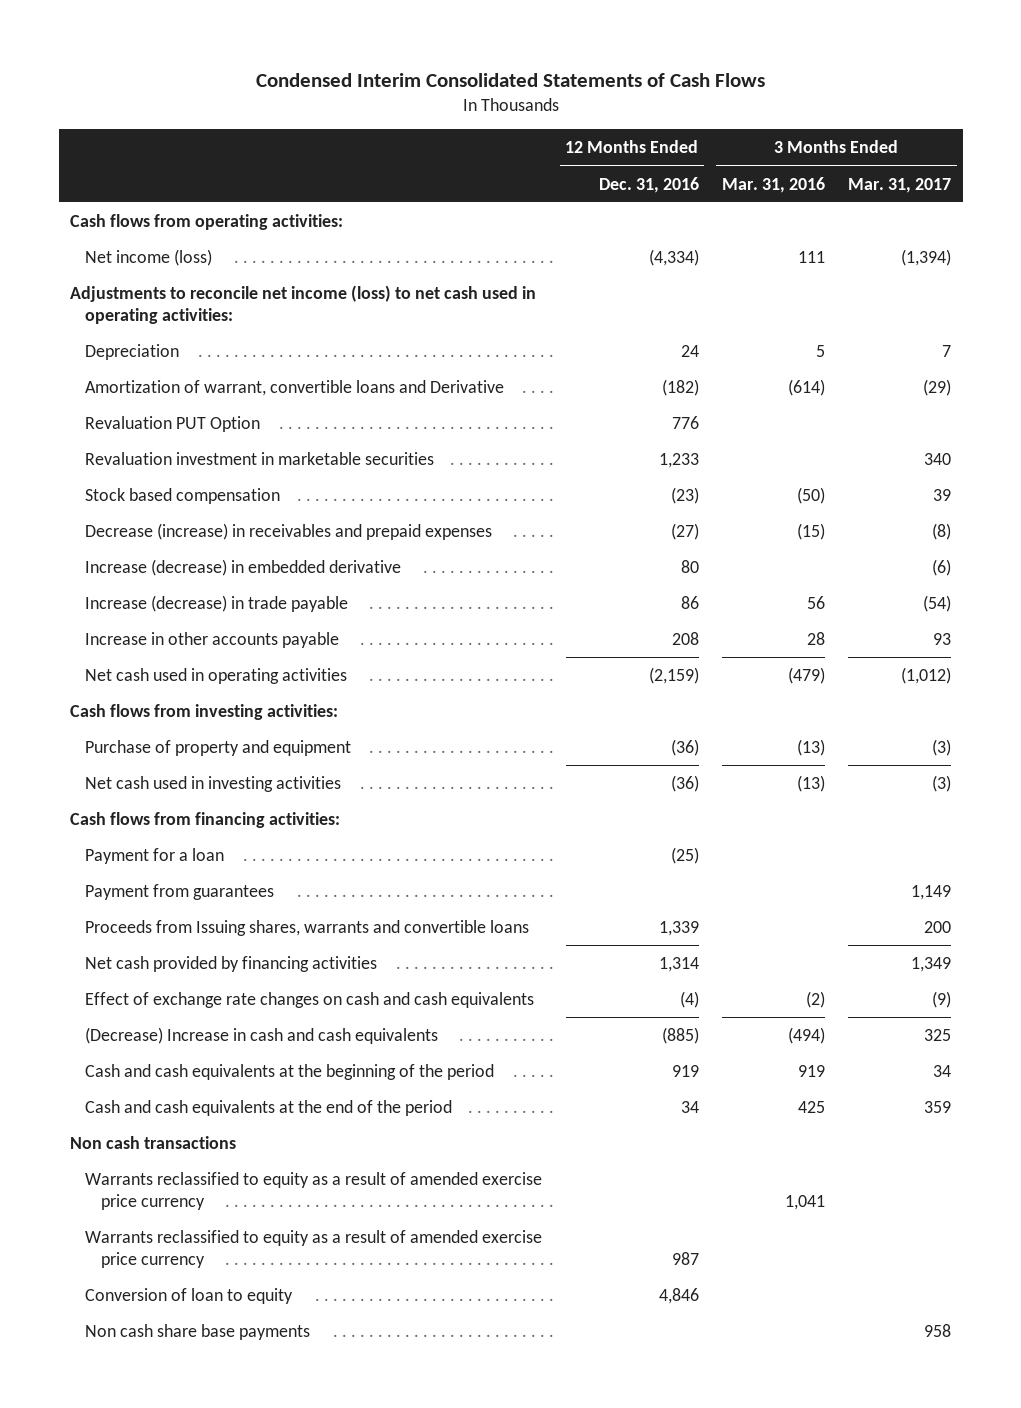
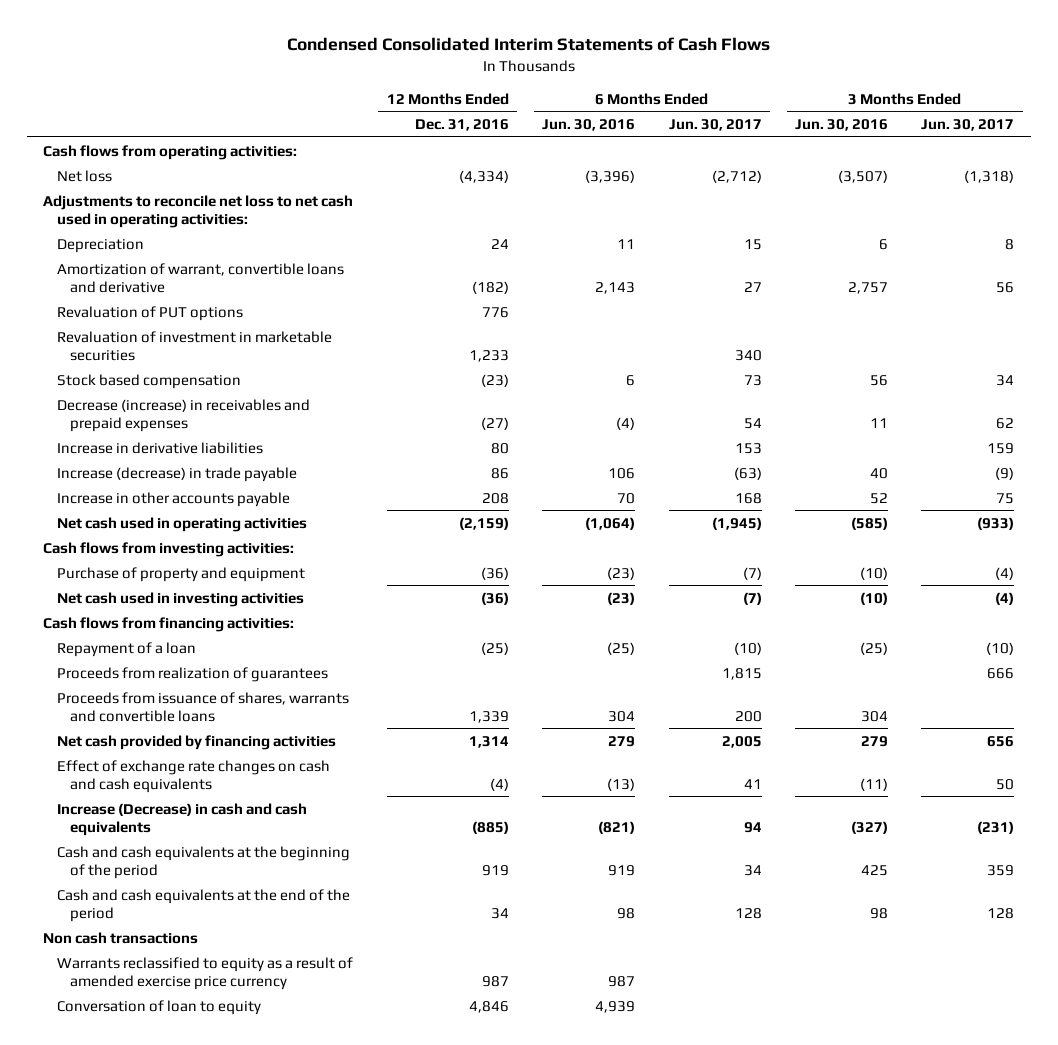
- Condensed Interim Consolidated Statements of Cash Flows
+ Condensed Consolidated Interim Statements of Cash Flows
- | 12 Months Ended Dec. 31, 2016 | 3 Months Ended Mar. 31, 2016 | 3 Months Ended Mar. 31, 2017
+ | 12 Months Ended Dec. 31, 2016 | 6 Months Ended Jun. 30, 2016 | 6 Months Ended Jun. 30, 2017 | 3 Months Ended Jun. 30, 2016 | 3 Months Ended Jun. 30, 2017
- Net income (loss) | (4,334) | 111 | (1,394)
- Adjustments to reconcile net income (loss) to net cash used in operating activities:
+ Net loss | (4,334) | (3,396) | (2,712) | (3,507) | (1,318)
+ Adjustments to reconcile net loss to net cash used in operating activities:
- Amortization of warrant, convertible loans and Derivative | (182) | (614) | (29)
- Revaluation PUT Option | 776 | |
- Revaluation investment in marketable securities | 1,233 | | 340
+ Amortization of warrant, convertible loans and derivative | (182) | 2,143 | 27 | 2,757 | 56
+ Revaluation of PUT options | 776 | | | |
+ Revaluation of investment in marketable securities | 1,233 | | 340 | |
- Increase (decrease) in embedded derivative | 80 | | (6)
+ Increase in derivative liabilities | 80 | | 153 | | 159
- Payment for a loan | (25) | |
- Payment from guarantees | | | 1,149
- Proceeds from Issuing shares, warrants and convertible loans | 1,339 | | 200
+ Repayment of a loan | (25) | (25) | (10) | (25) | (10)
+ Proceeds from realization of guarantees | | | 1,815 | | 666
+ Proceeds from issuance of shares, warrants and convertible loans | 1,339 | 304 | 200 | 304 |
- (Decrease) Increase in cash and cash equivalents | (885) | (494) | 325
+ Increase (Decrease) in cash and cash equivalents | (885) | (821) | 94 | (327) | (231)
- Warrants reclassified to equity as a result of amended exercise price currency | | 1,041 |
- Conversion of loan to equity | 4,846 | |
- Non cash share base payments | | | 958
+ Conversation of loan to equity | 4,846 | 4,939 | | |

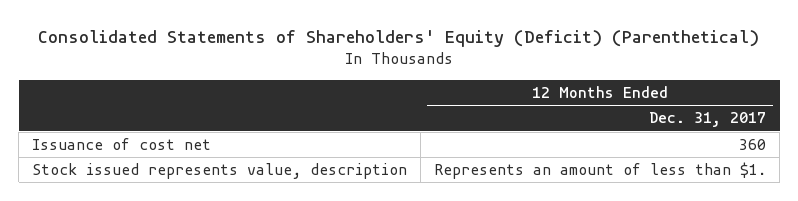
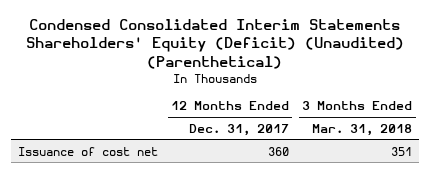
- Consolidated Statements of Shareholders' Equity (Deficit) (Parenthetical)
+ Condensed Consolidated Interim Statements Shareholders' Equity (Deficit) (Unaudited) (Parenthetical)
- | 12 Months Ended Dec. 31, 2017
+ | 12 Months Ended Dec. 31, 2017 | 3 Months Ended Mar. 31, 2018
- Stock issued represents value, description | Represents an amount of less than $1.

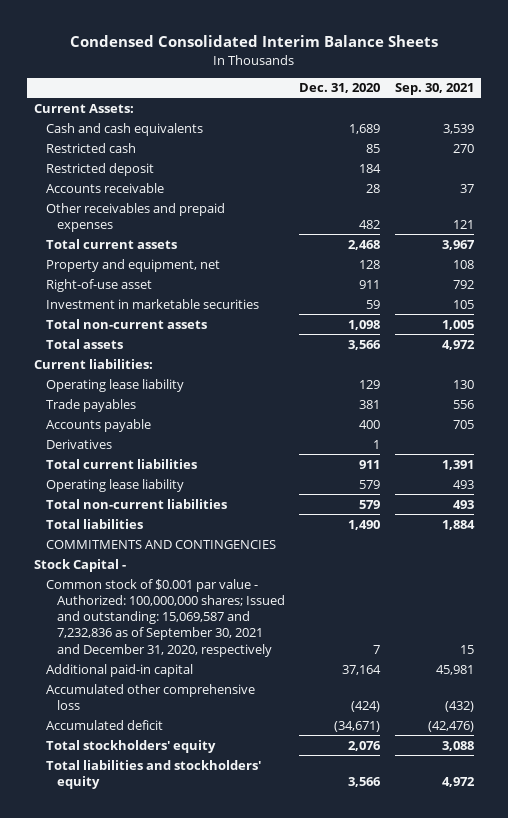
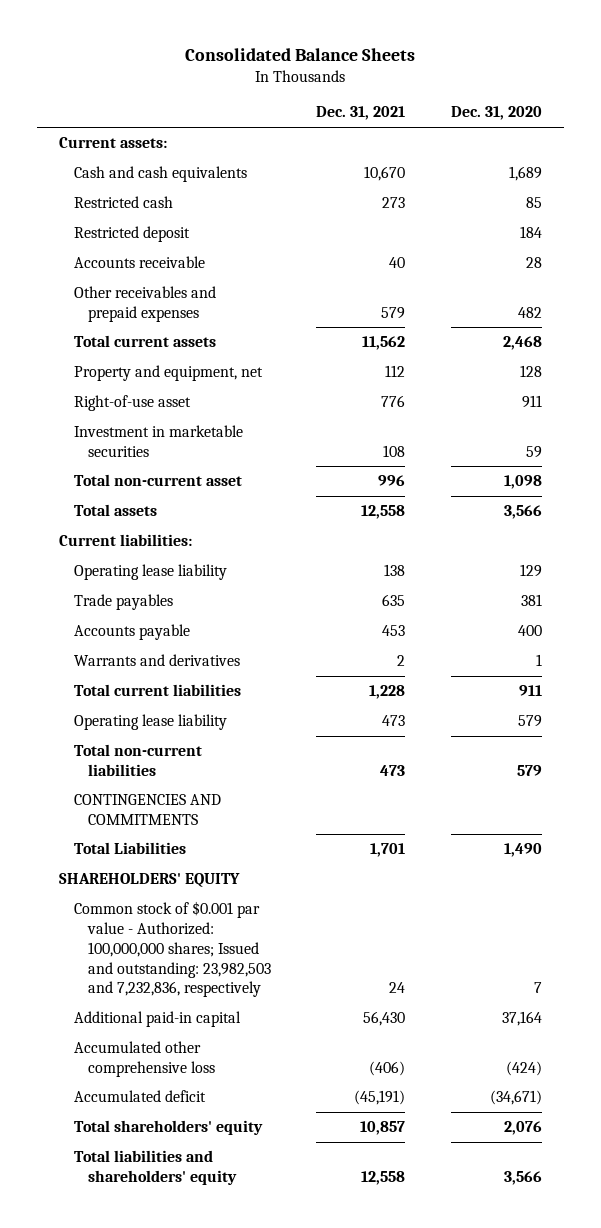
- Condensed Consolidated Interim Balance Sheets
+ Consolidated Balance Sheets
- | Dec. 31, 2020 | Sep. 30, 2021
+ | Dec. 31, 2021 | Dec. 31, 2020
- Current Assets:
+ Current assets:
- Total non-current assets | 1,098 | 1,005
+ Total non-current asset | 996 | 1,098
- Derivatives | 1 |
+ Warrants and derivatives | 2 | 1
- Total liabilities | 1,490 | 1,884
- COMMITMENTS AND CONTINGENCIES
- Stock Capital -
- Common stock of $0.001 par value - Authorized: 100,000,000 shares; Issued and outstanding: 15,069,587 and 7,232,836 as of September 30, 2021 and December 31, 2020, respectively | 7 | 15
+ CONTINGENCIES AND COMMITMENTS
+ Total Liabilities | 1,701 | 1,490
+ SHAREHOLDERS' EQUITY
+ Common stock of $0.001 par value - Authorized: 100,000,000 shares; Issued and outstanding: 23,982,503 and 7,232,836, respectively | 24 | 7
- Total stockholders' equity | 2,076 | 3,088
- Total liabilities and stockholders' equity | 3,566 | 4,972
+ Total shareholders' equity | 10,857 | 2,076
+ Total liabilities and shareholders' equity | 12,558 | 3,566

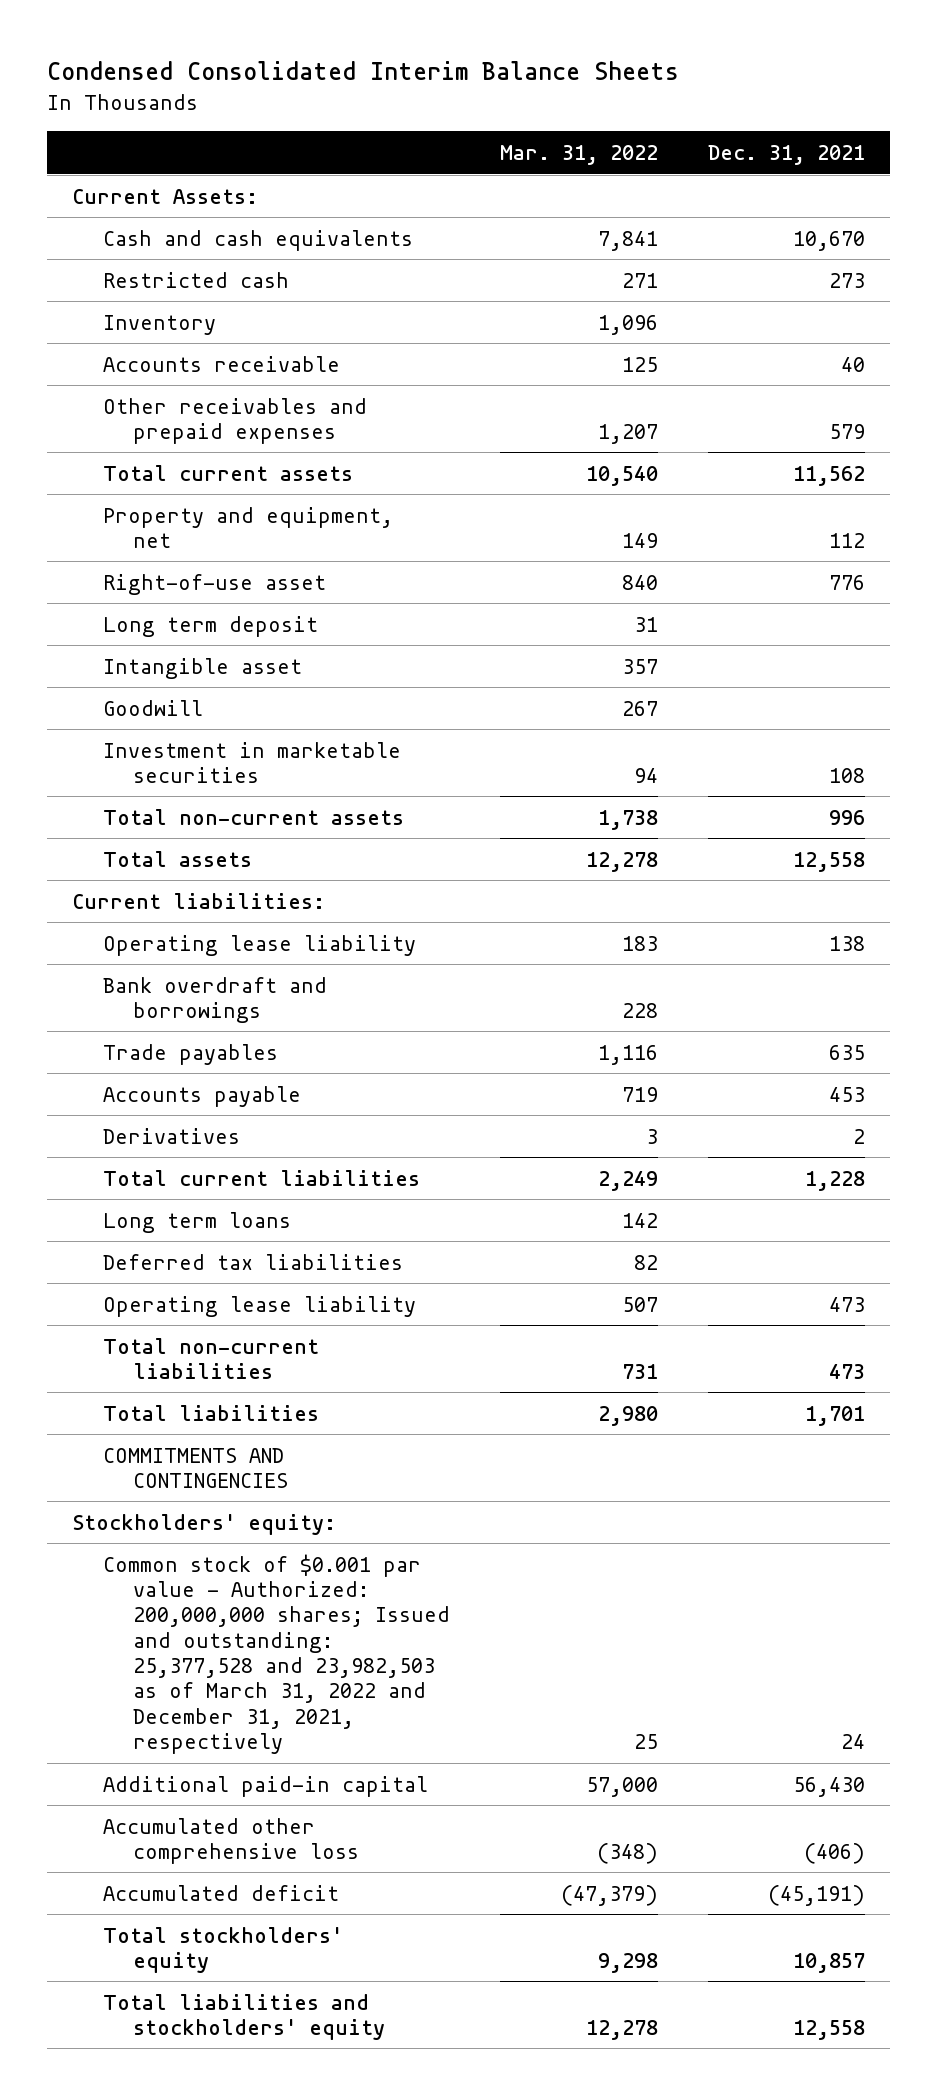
- Consolidated Balance Sheets
+ Condensed Consolidated Interim Balance Sheets
- | Dec. 31, 2021 | Dec. 31, 2020
+ | Mar. 31, 2022 | Dec. 31, 2021
- Current assets:
+ Current Assets:
- Restricted deposit | | 184
+ Inventory | 1,096 |
+ Long term deposit | 31 |
+ Intangible asset | 357 |
+ Goodwill | 267 |
- Total non-current asset | 996 | 1,098
+ Total non-current assets | 1,738 | 996
+ Bank overdraft and borrowings | 228 |
- Warrants and derivatives | 2 | 1
+ Derivatives | 3 | 2
+ Long term loans | 142 |
+ Deferred tax liabilities | 82 |
- CONTINGENCIES AND COMMITMENTS
- Total Liabilities | 1,701 | 1,490
- SHAREHOLDERS' EQUITY
- Common stock of $0.001 par value - Authorized: 100,000,000 shares; Issued and outstanding: 23,982,503 and 7,232,836, respectively | 24 | 7
+ Total liabilities | 2,980 | 1,701
+ COMMITMENTS AND CONTINGENCIES
+ Stockholders' equity:
+ Common stock of $0.001 par value - Authorized: 200,000,000 shares; Issued and outstanding: 25,377,528 and 23,982,503 as of March 31, 2022 and December 31, 2021, respectively | 25 | 24
- Total shareholders' equity | 10,857 | 2,076
- Total liabilities and shareholders' equity | 12,558 | 3,566
+ Total stockholders' equity | 9,298 | 10,857
+ Total liabilities and stockholders' equity | 12,278 | 12,558

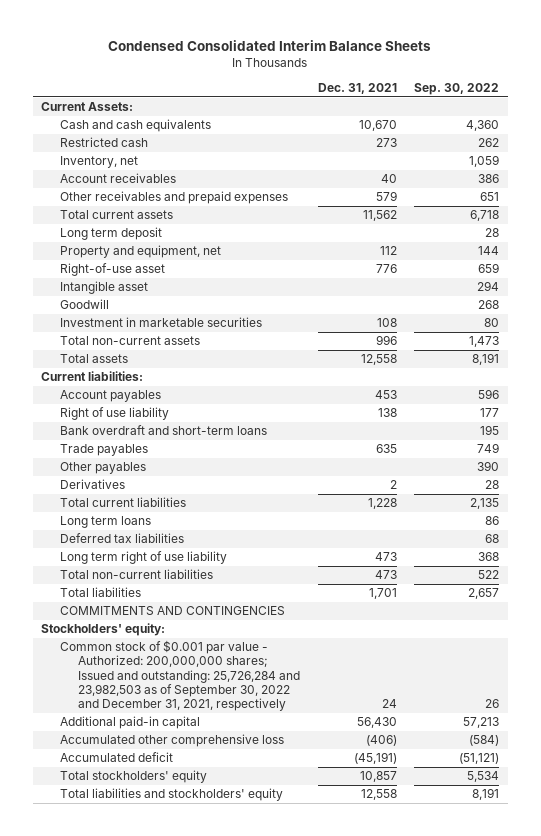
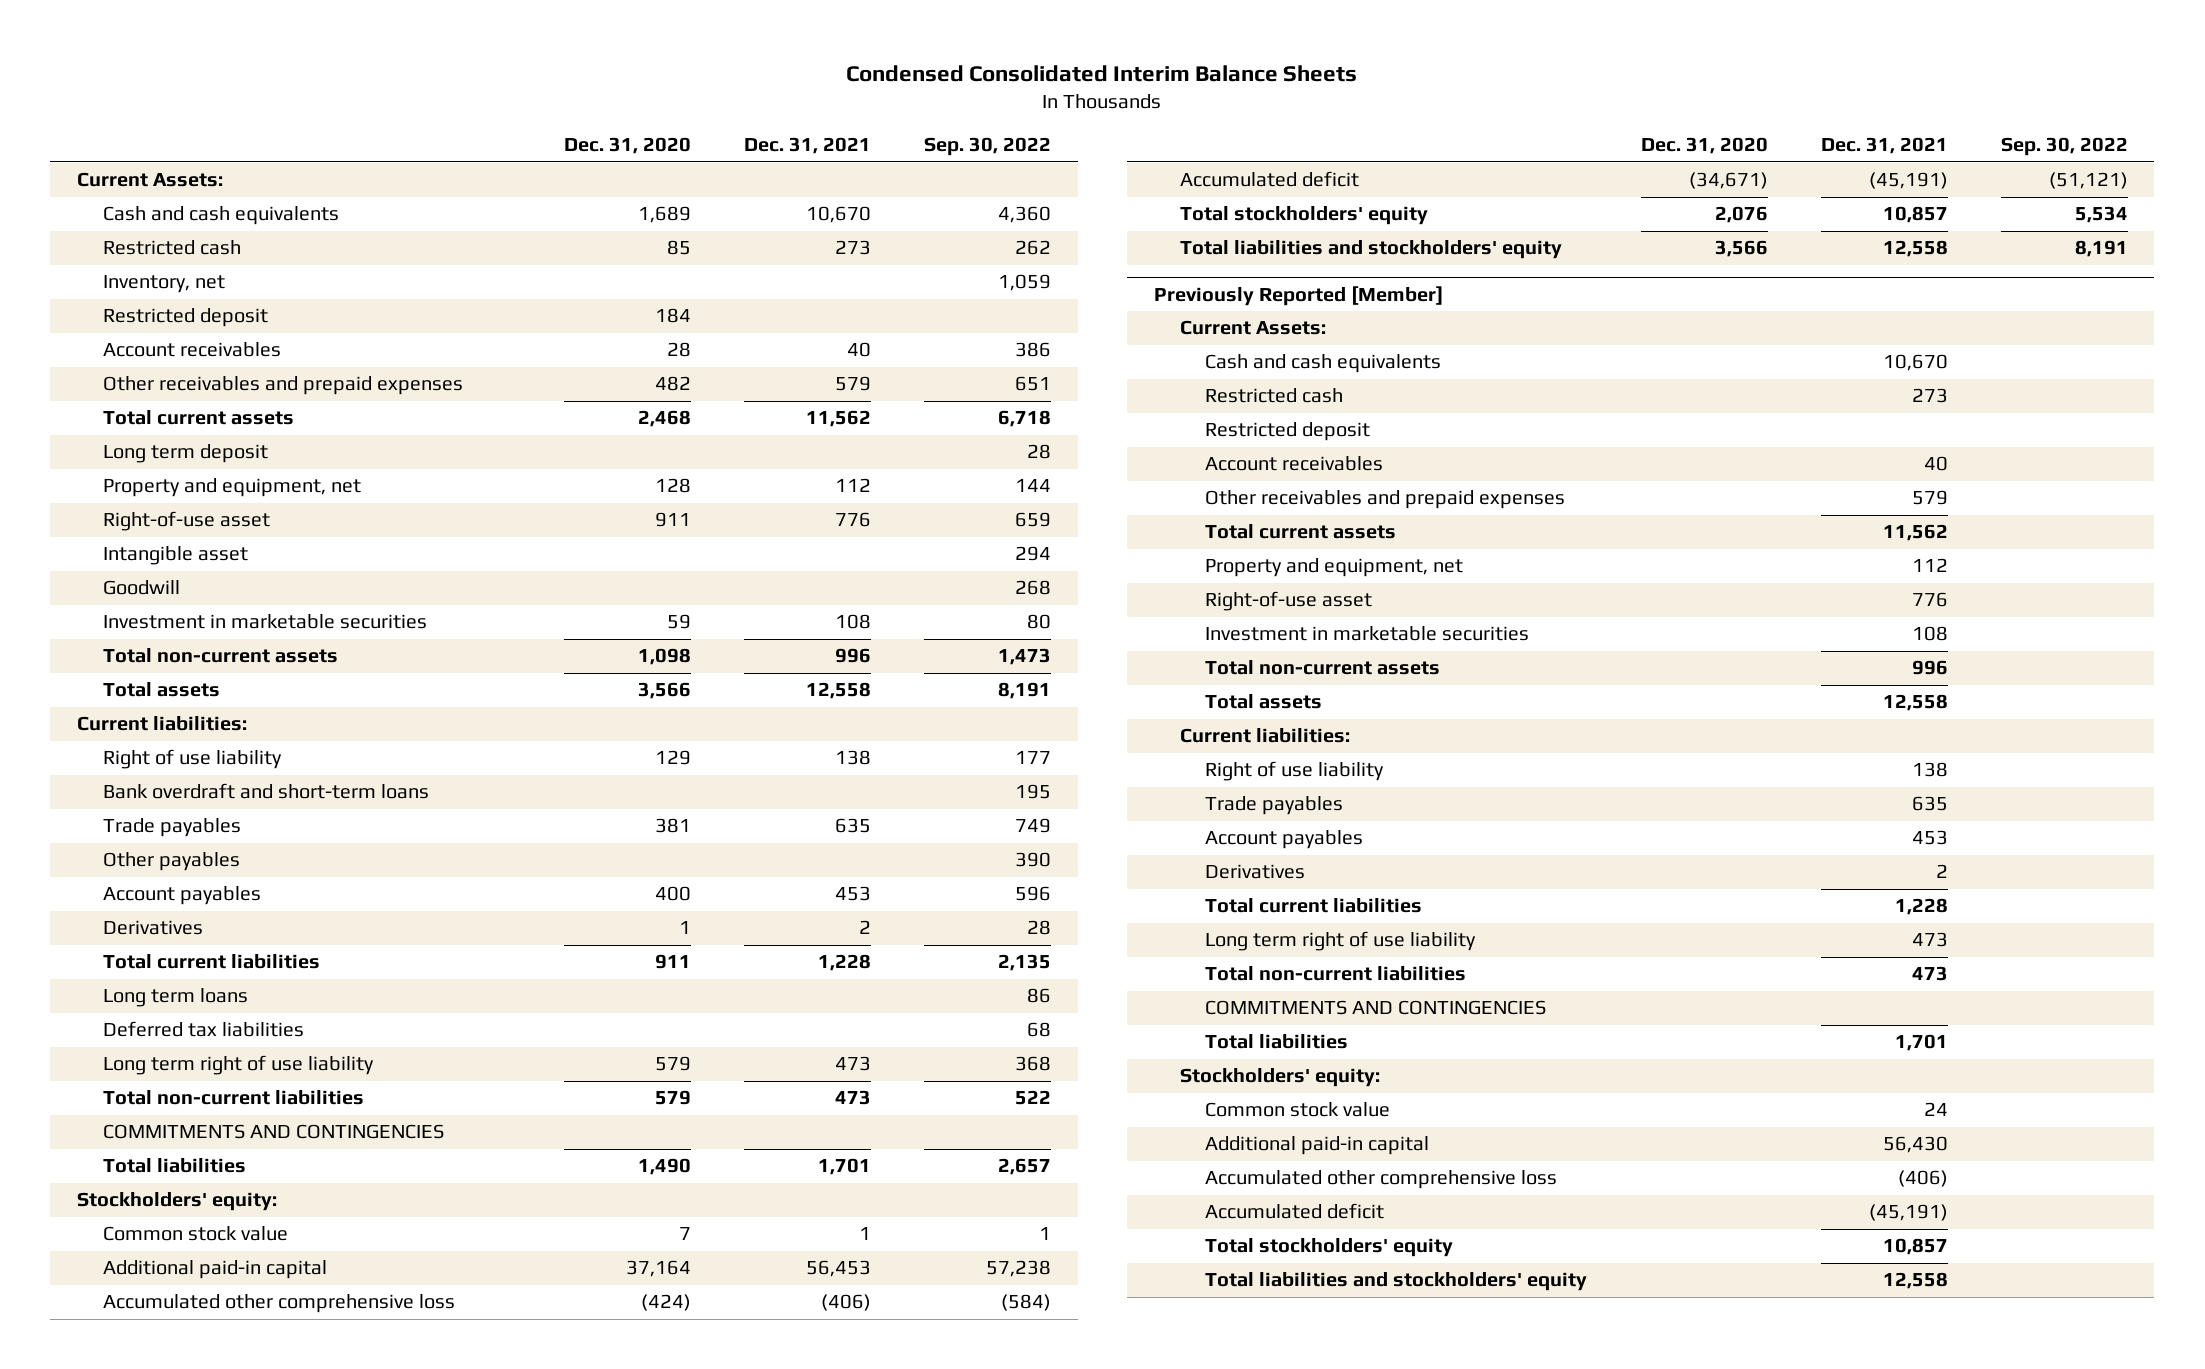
- | Dec. 31, 2021 | Sep. 30, 2022
+ | Dec. 31, 2020 | Dec. 31, 2021 | Sep. 30, 2022
+ Restricted deposit | 184 | |
moved down: Account payables | 400 | 453 | 596
moved down: Total liabilities | 1,490 | 1,701 | 2,657
- Common stock of $0.001 par value - Authorized: 200,000,000 shares; Issued and outstanding: 25,726,284 and 23,982,503 as of September 30, 2022 and December 31, 2021, respectively | 24 | 26
- Additional paid-in capital | 56,430 | 57,213
+ Common stock value | 7 | 1 | 1
+ Additional paid-in capital | 37,164 | 56,453 | 57,238
+ Previously Reported [Member]
+ Current Assets:
+ Cash and cash equivalents | | 10,670 |
+ Restricted cash | | 273 |
+ Restricted deposit
+ Account receivables | | 40 |
+ Other receivables and prepaid expenses | | 579 |
+ Total current assets | | 11,562 |
+ Property and equipment, net | | 112 |
+ Right-of-use asset | | 776 |
+ Investment in marketable securities | | 108 |
+ Total non-current assets | | 996 |
+ Total assets | | 12,558 |
+ Current liabilities:
+ Right of use liability | | 138 |
+ Trade payables | | 635 |
+ Account payables | | 453 |
+ Derivatives | | 2 |
+ Total current liabilities | | 1,228 |
+ Long term right of use liability | | 473 |
+ Total non-current liabilities | | 473 |
+ COMMITMENTS AND CONTINGENCIES
+ Total liabilities | | 1,701 |
+ Stockholders' equity:
+ Common stock value | | 24 |
+ Additional paid-in capital | | 56,430 |
+ Accumulated other comprehensive loss | | (406) |
+ Accumulated deficit | | (45,191) |
+ Total stockholders' equity | | 10,857 |
+ Total liabilities and stockholders' equity | | 12,558 |

